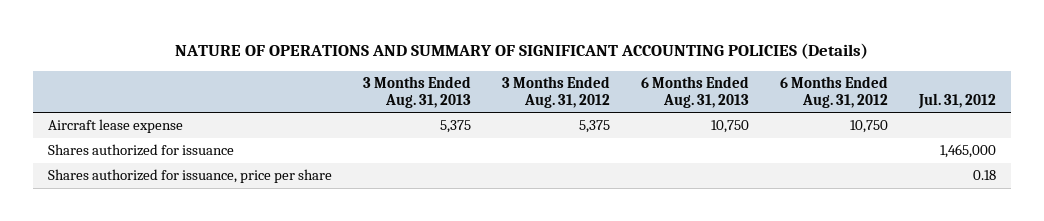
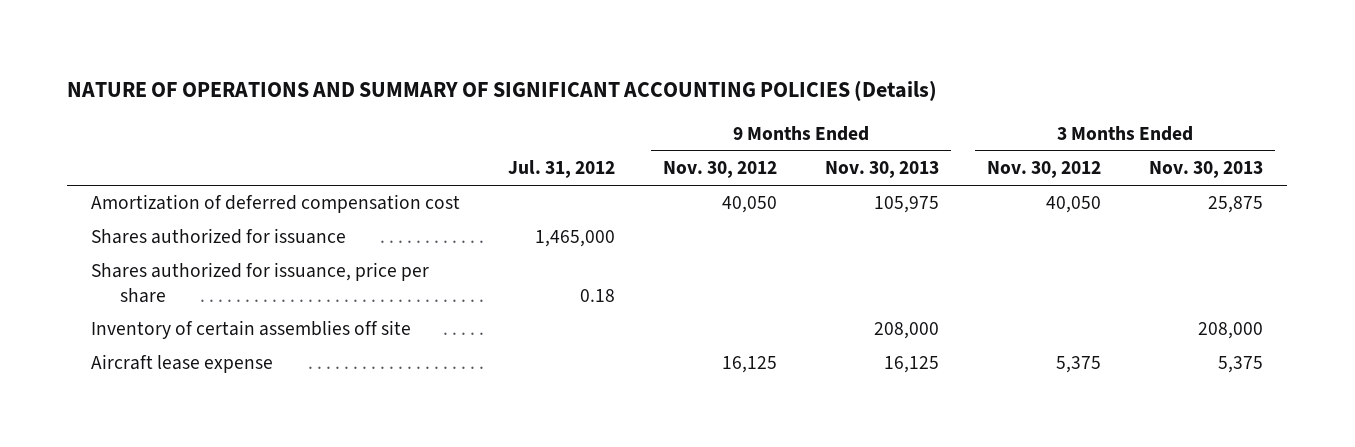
- | 3 Months Ended Aug. 31, 2013 | 3 Months Ended Aug. 31, 2012 | 6 Months Ended Aug. 31, 2013 | 6 Months Ended Aug. 31, 2012 | Jul. 31, 2012
+ | Jul. 31, 2012 | 9 Months Ended Nov. 30, 2012 | 9 Months Ended Nov. 30, 2013 | 3 Months Ended Nov. 30, 2012 | 3 Months Ended Nov. 30, 2013
+ Amortization of deferred compensation cost | | 40,050 | 105,975 | 40,050 | 25,875
+ Inventory of certain assemblies off site | | | 208,000 | | 208,000
moved down: Aircraft lease expense | | 16,125 | 16,125 | 5,375 | 5,375

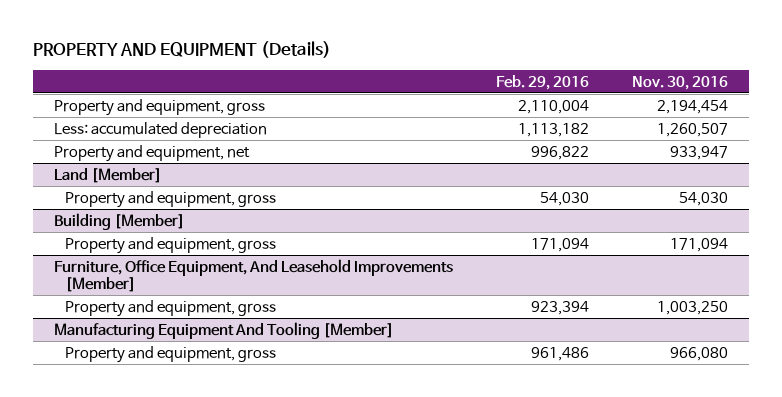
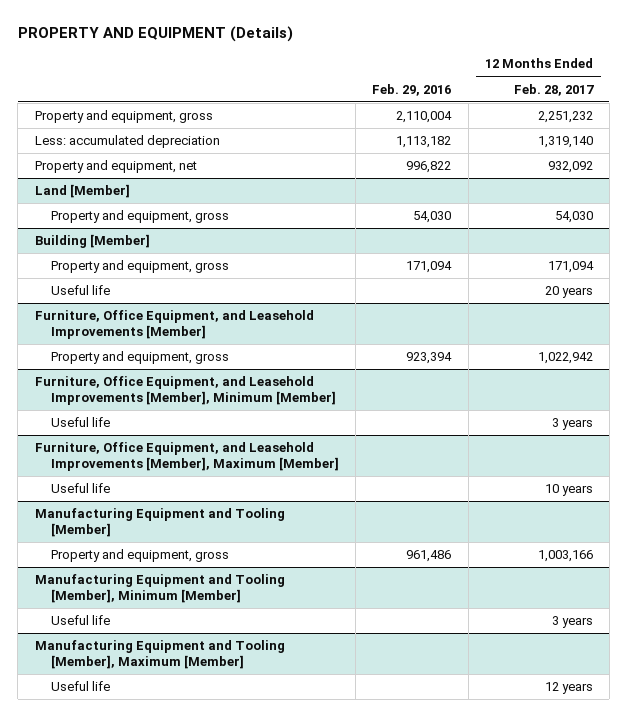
- | Feb. 29, 2016 | Nov. 30, 2016
+ | Feb. 29, 2016 | 12 Months Ended Feb. 28, 2017
- Furniture, Office Equipment, And Leasehold Improvements [Member]
@ Building [Member]
+ Useful life | | 20 years
+ Furniture, Office Equipment, and Leasehold Improvements [Member]
- Manufacturing Equipment And Tooling [Member]
+ Furniture, Office Equipment, and Leasehold Improvements [Member], Minimum [Member]
+ Useful life | | 3 years
+ Furniture, Office Equipment, and Leasehold Improvements [Member], Maximum [Member]
+ Useful life | | 10 years
+ Manufacturing Equipment and Tooling [Member]
+ Manufacturing Equipment and Tooling [Member], Minimum [Member]
+ Useful life | | 3 years
+ Manufacturing Equipment and Tooling [Member], Maximum [Member]
+ Useful life | | 12 years

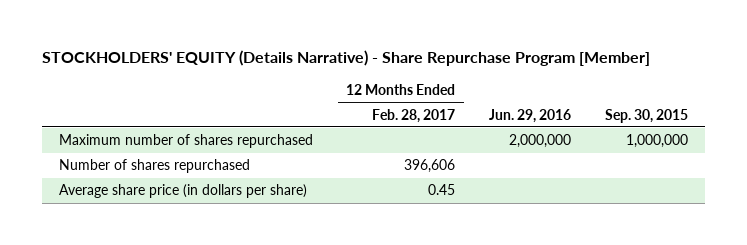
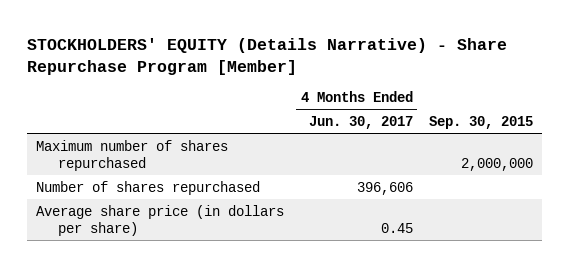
- | 12 Months Ended Feb. 28, 2017 | Jun. 29, 2016 | Sep. 30, 2015
+ | 4 Months Ended Jun. 30, 2017 | Sep. 30, 2015
- Maximum number of shares repurchased | | 2,000,000 | 1,000,000
+ Maximum number of shares repurchased | | 2,000,000

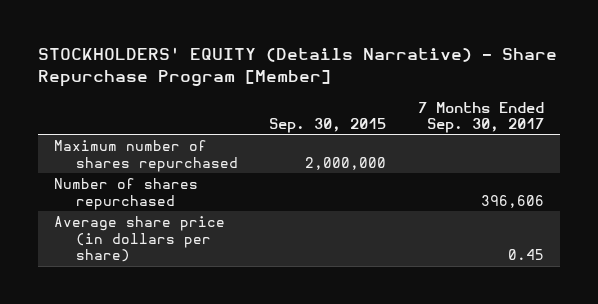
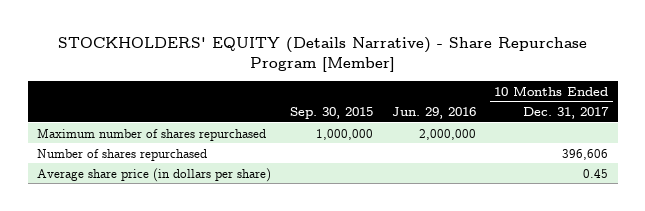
- | Sep. 30, 2015 | 7 Months Ended Sep. 30, 2017
+ | Sep. 30, 2015 | Jun. 29, 2016 | 10 Months Ended Dec. 31, 2017
- Maximum number of shares repurchased | 2,000,000 |
+ Maximum number of shares repurchased | 1,000,000 | 2,000,000 |

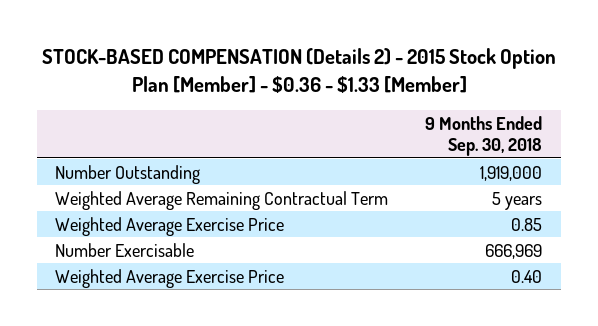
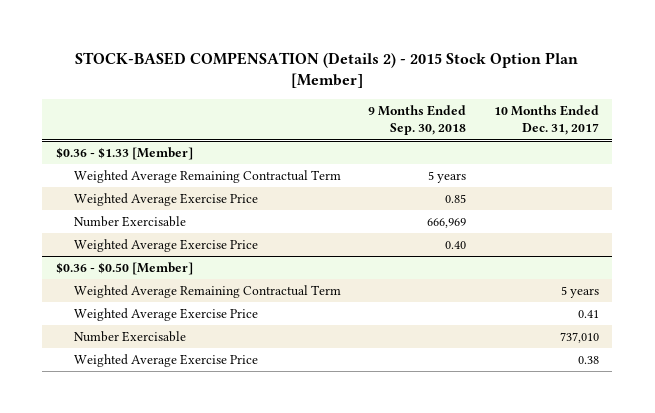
- STOCK-BASED COMPENSATION (Details 2) - 2015 Stock Option Plan [Member] - $0.36 - $1.33 [Member]
+ STOCK-BASED COMPENSATION (Details 2) - 2015 Stock Option Plan [Member]
- | 9 Months Ended Sep. 30, 2018
+ | 9 Months Ended Sep. 30, 2018 | 10 Months Ended Dec. 31, 2017
- Number Outstanding | 1,919,000
+ $0.36 - $1.33 [Member]
+ $0.36 - $0.50 [Member]
+ Weighted Average Remaining Contractual Term | | 5 years
+ Weighted Average Exercise Price | | 0.41
+ Number Exercisable | | 737,010
+ Weighted Average Exercise Price | | 0.38

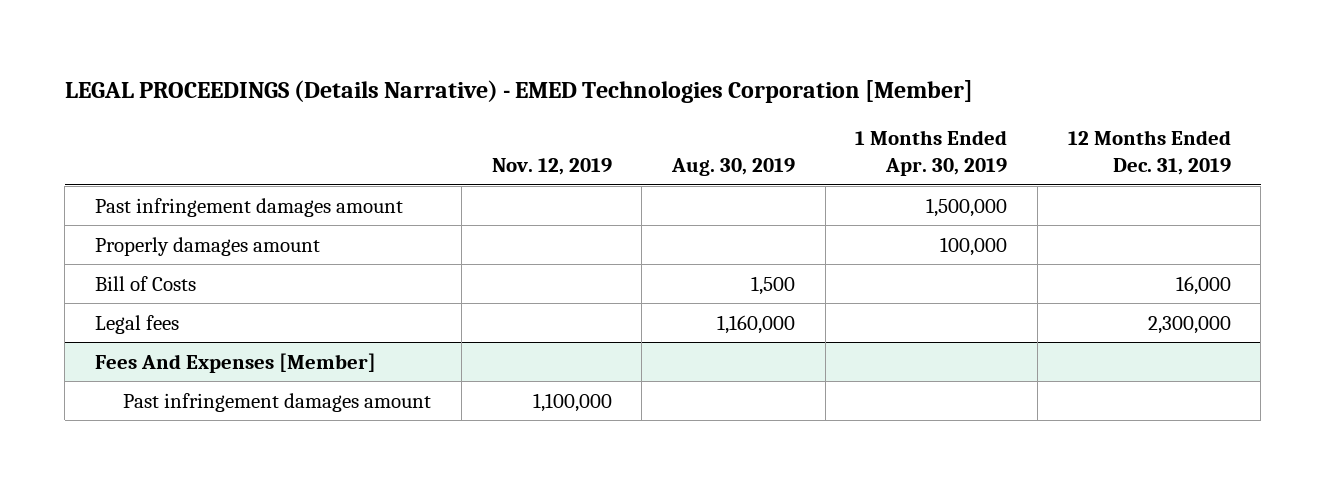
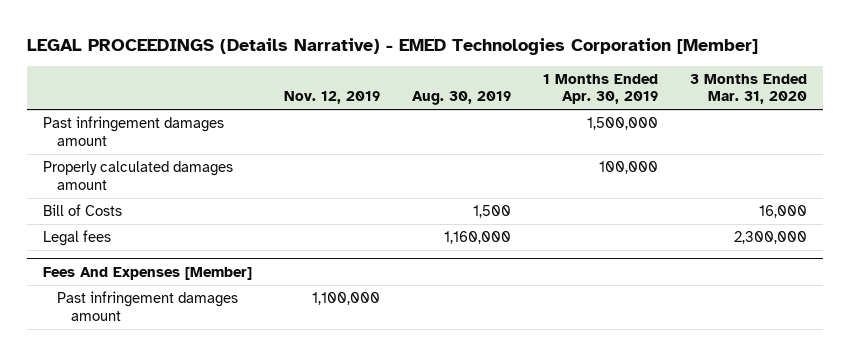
- | Nov. 12, 2019 | Aug. 30, 2019 | 1 Months Ended Apr. 30, 2019 | 12 Months Ended Dec. 31, 2019
+ | Nov. 12, 2019 | Aug. 30, 2019 | 1 Months Ended Apr. 30, 2019 | 3 Months Ended Mar. 31, 2020
- Properly damages amount | | | 100,000 |
+ Properly calculated damages amount | | | 100,000 |

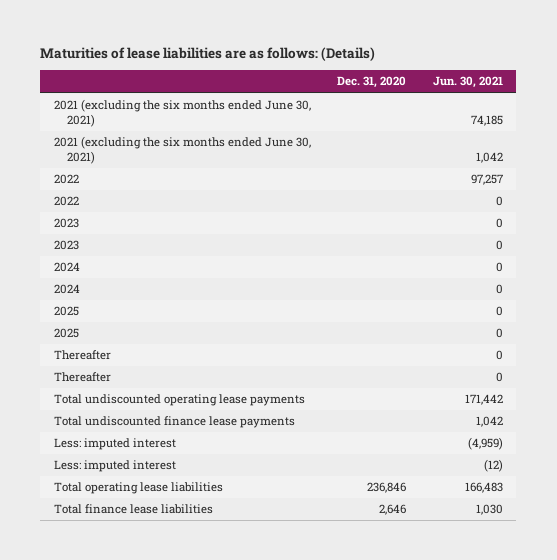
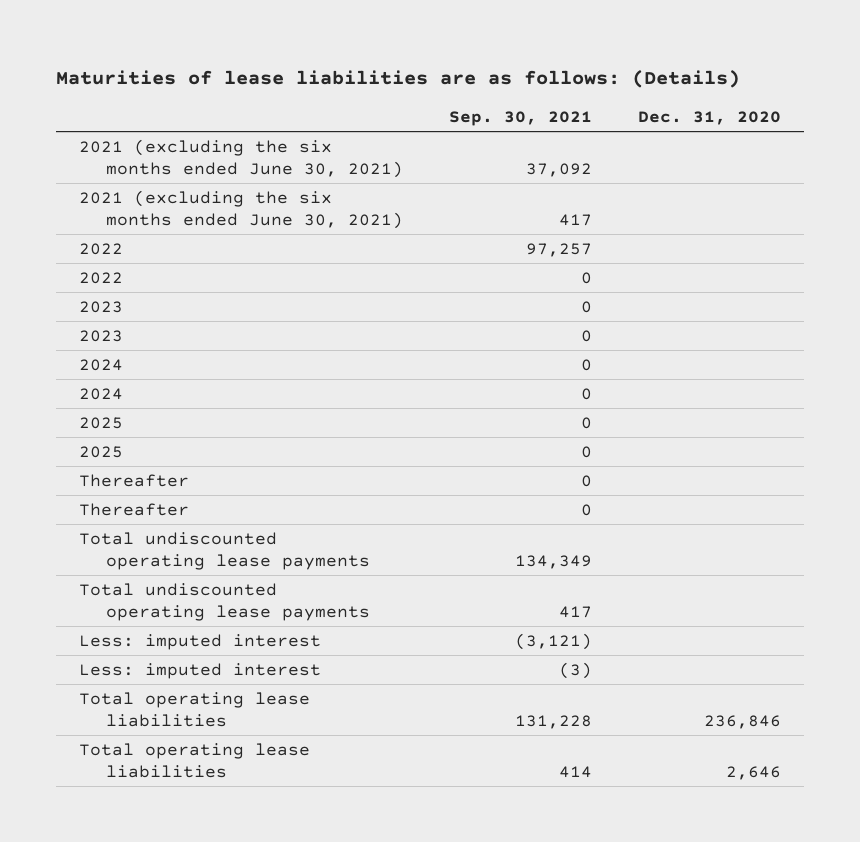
- | Dec. 31, 2020 | Jun. 30, 2021
+ | Sep. 30, 2021 | Dec. 31, 2020
- Total undiscounted finance lease payments | | 1,042
+ Total undiscounted operating lease payments | 417 |
- Total finance lease liabilities | 2,646 | 1,030
+ Total operating lease liabilities | 414 | 2,646

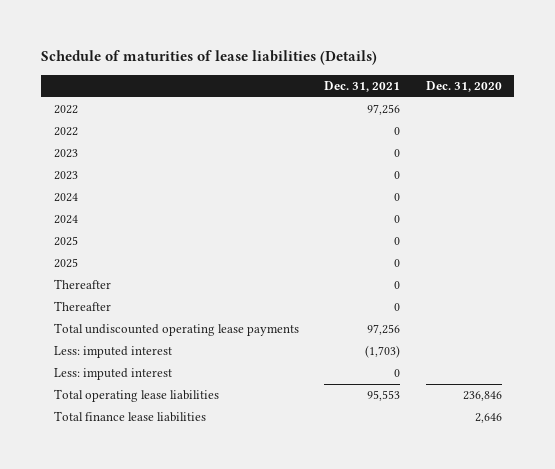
- Maturities of lease liabilities are as follows: (Details)
+ Schedule of maturities of lease liabilities (Details)
- | Sep. 30, 2021 | Dec. 31, 2020
+ | Dec. 31, 2021 | Dec. 31, 2020
- 2021 (excluding the six months ended June 30, 2021) | 37,092 |
- 2021 (excluding the six months ended June 30, 2021) | 417 |
- Total undiscounted operating lease payments | 417 |
- Total operating lease liabilities | 414 | 2,646
+ Total finance lease liabilities | | 2,646

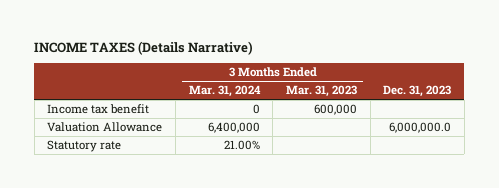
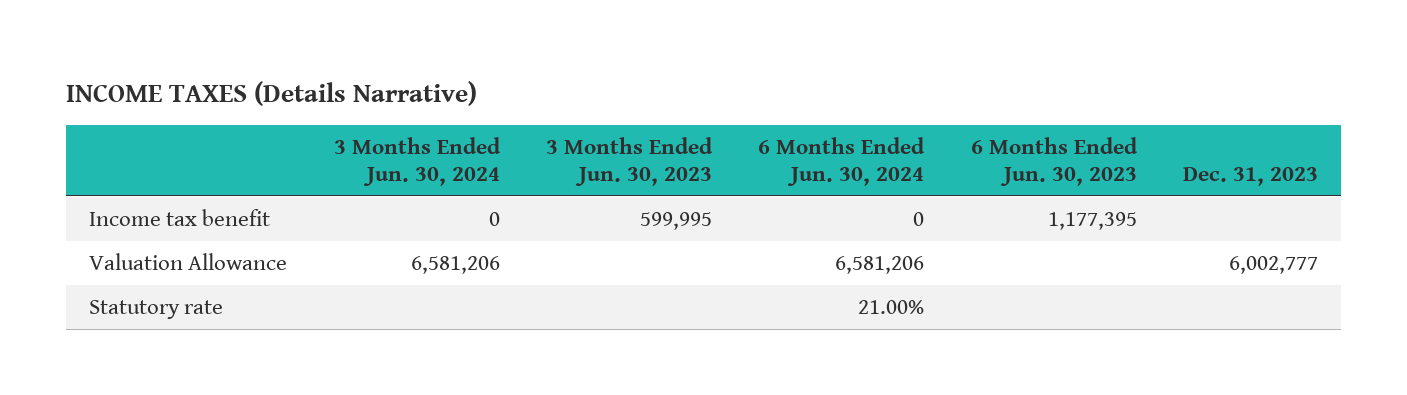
- | 3 Months Ended Mar. 31, 2024 | 3 Months Ended Mar. 31, 2023 | Dec. 31, 2023
+ | 3 Months Ended Jun. 30, 2024 | 3 Months Ended Jun. 30, 2023 | 6 Months Ended Jun. 30, 2024 | 6 Months Ended Jun. 30, 2023 | Dec. 31, 2023
- Valuation Allowance | 6,400,000 | | 6,000,000.0
+ Valuation Allowance | 6,581,206 | | 6,581,206 | | 6,002,777

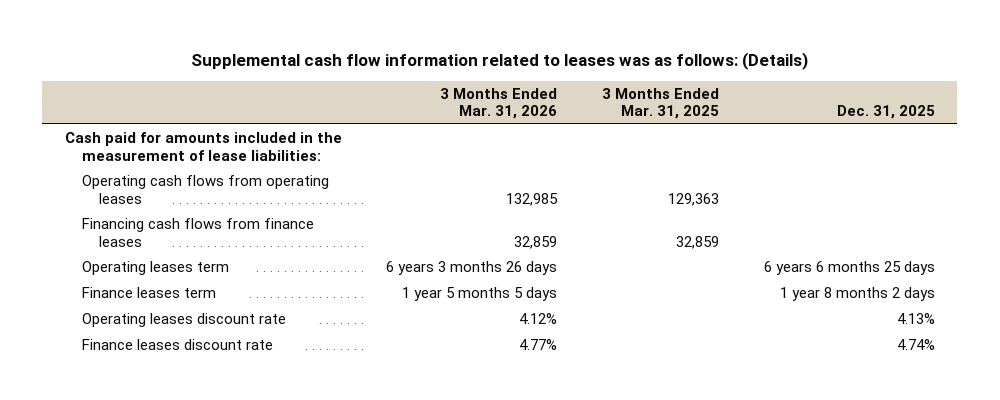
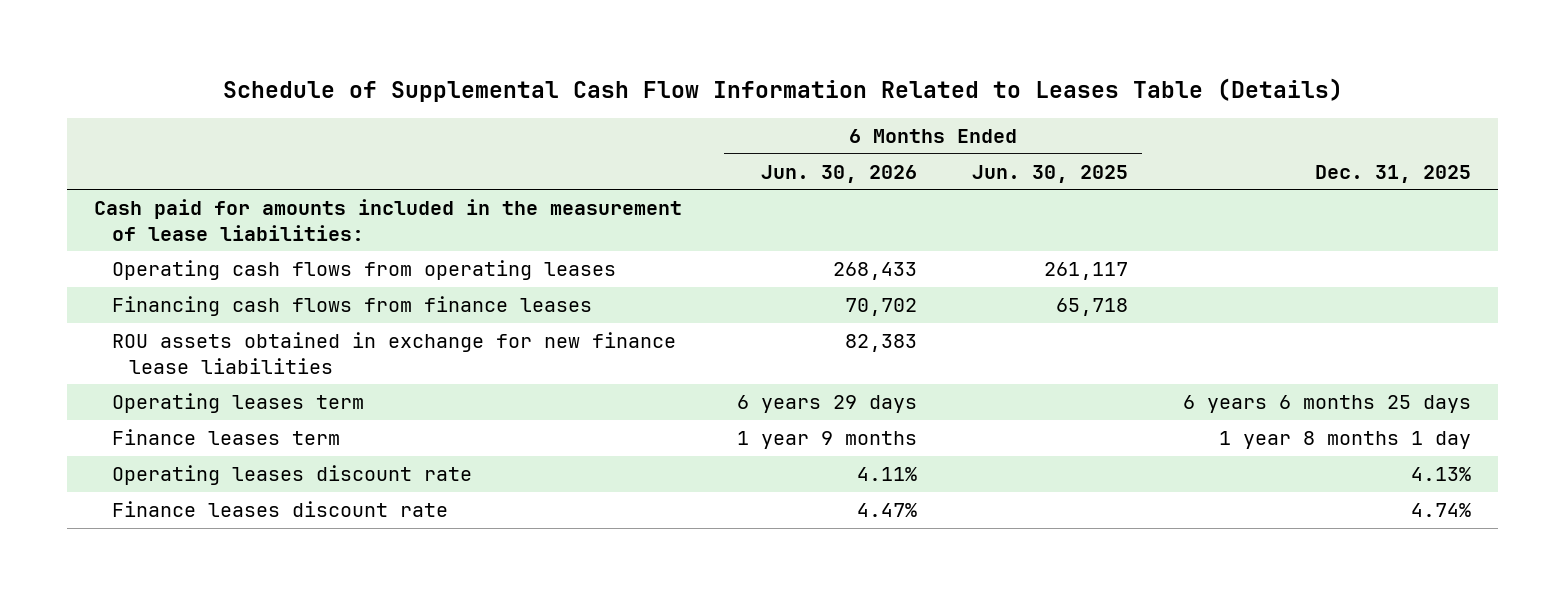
- Supplemental cash flow information related to leases was as follows: (Details)
+ Schedule of Supplemental Cash Flow Information Related to Leases Table (Details)
- | 3 Months Ended Mar. 31, 2026 | 3 Months Ended Mar. 31, 2025 | Dec. 31, 2025
+ | 6 Months Ended Jun. 30, 2026 | 6 Months Ended Jun. 30, 2025 | Dec. 31, 2025
+ ROU assets obtained in exchange for new finance lease liabilities | 82,383 | |
- Finance leases term | 1 year 5 months 5 days | | 1 year 8 months 2 days
+ Finance leases term | 1 year 9 months | | 1 year 8 months 1 day

